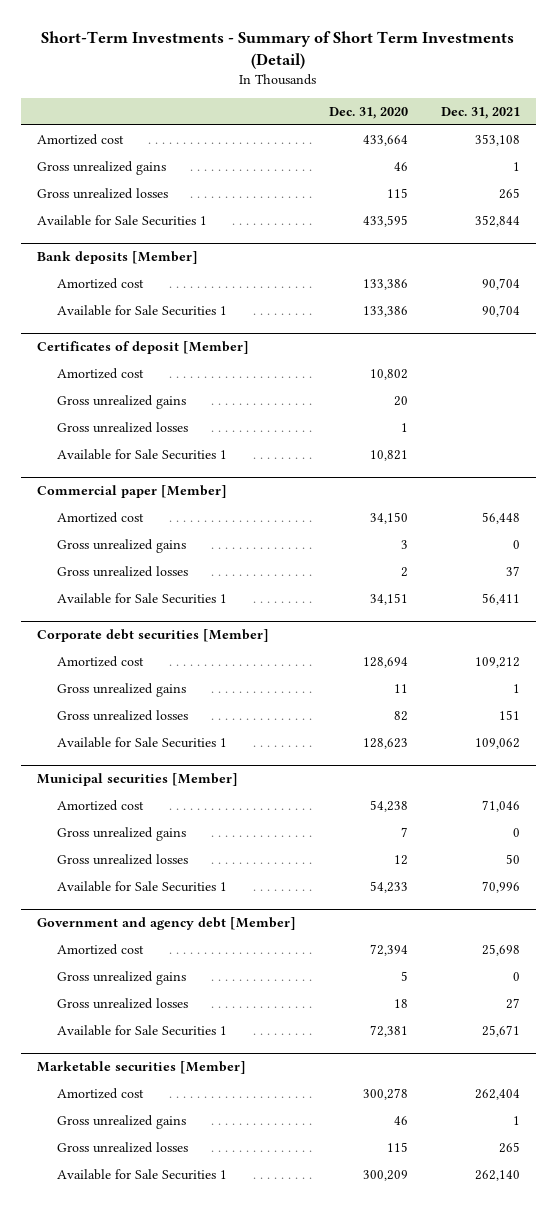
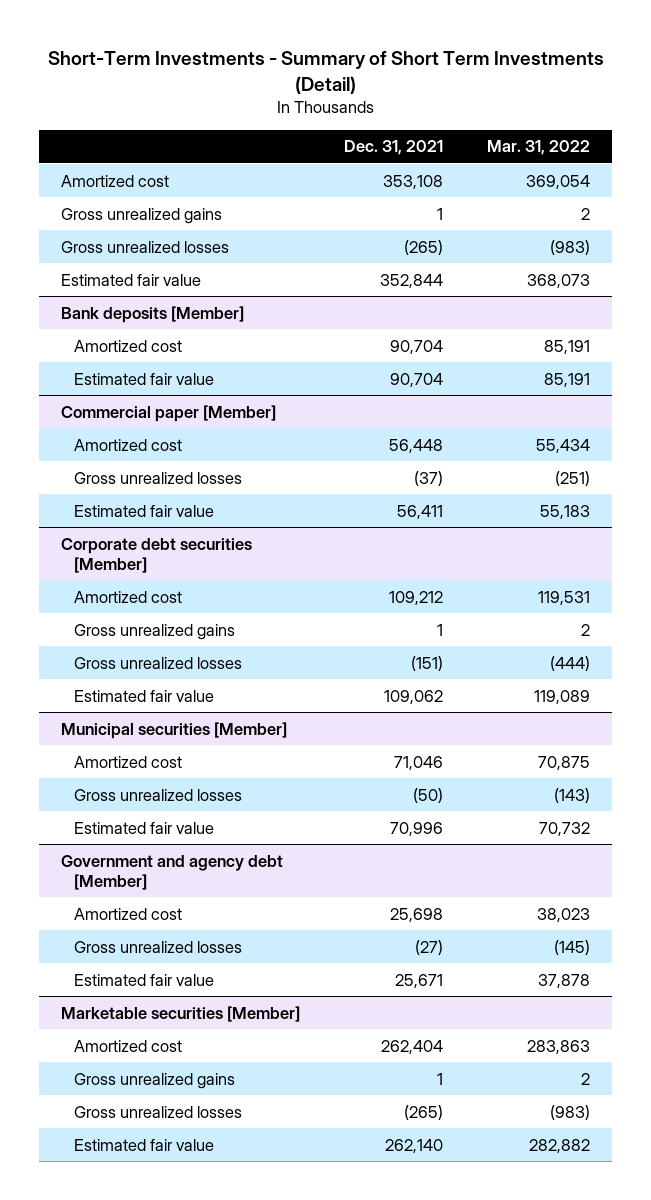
- | Dec. 31, 2020 | Dec. 31, 2021
+ | Dec. 31, 2021 | Mar. 31, 2022
- Gross unrealized losses | 115 | 265
- Available for Sale Securities 1 | 433,595 | 352,844
+ Gross unrealized losses | (265) | (983)
+ Estimated fair value | 352,844 | 368,073
@ Bank deposits [Member]
- Available for Sale Securities 1 | 133,386 | 90,704
- Certificates of deposit [Member]
- Amortized cost | 10,802 |
- Gross unrealized gains | 20 |
- Gross unrealized losses | 1 |
- Available for Sale Securities 1 | 10,821 |
@ Bank deposits [Member]
+ Estimated fair value | 90,704 | 85,191
@ Commercial paper [Member]
- Gross unrealized gains | 3 | 0
- Gross unrealized losses | 2 | 37
- Available for Sale Securities 1 | 34,151 | 56,411
+ Gross unrealized losses | (37) | (251)
+ Estimated fair value | 56,411 | 55,183
@ Corporate debt securities [Member]
- Gross unrealized losses | 82 | 151
- Available for Sale Securities 1 | 128,623 | 109,062
+ Gross unrealized losses | (151) | (444)
+ Estimated fair value | 109,062 | 119,089
@ Municipal securities [Member]
- Gross unrealized gains | 7 | 0
- Gross unrealized losses | 12 | 50
- Available for Sale Securities 1 | 54,233 | 70,996
+ Gross unrealized losses | (50) | (143)
+ Estimated fair value | 70,996 | 70,732
@ Government and agency debt [Member]
- Gross unrealized gains | 5 | 0
- Gross unrealized losses | 18 | 27
- Available for Sale Securities 1 | 72,381 | 25,671
+ Gross unrealized losses | (27) | (145)
+ Estimated fair value | 25,671 | 37,878
@ Marketable securities [Member]
- Gross unrealized losses | 115 | 265
- Available for Sale Securities 1 | 300,209 | 262,140
+ Gross unrealized losses | (265) | (983)
+ Estimated fair value | 262,140 | 282,882

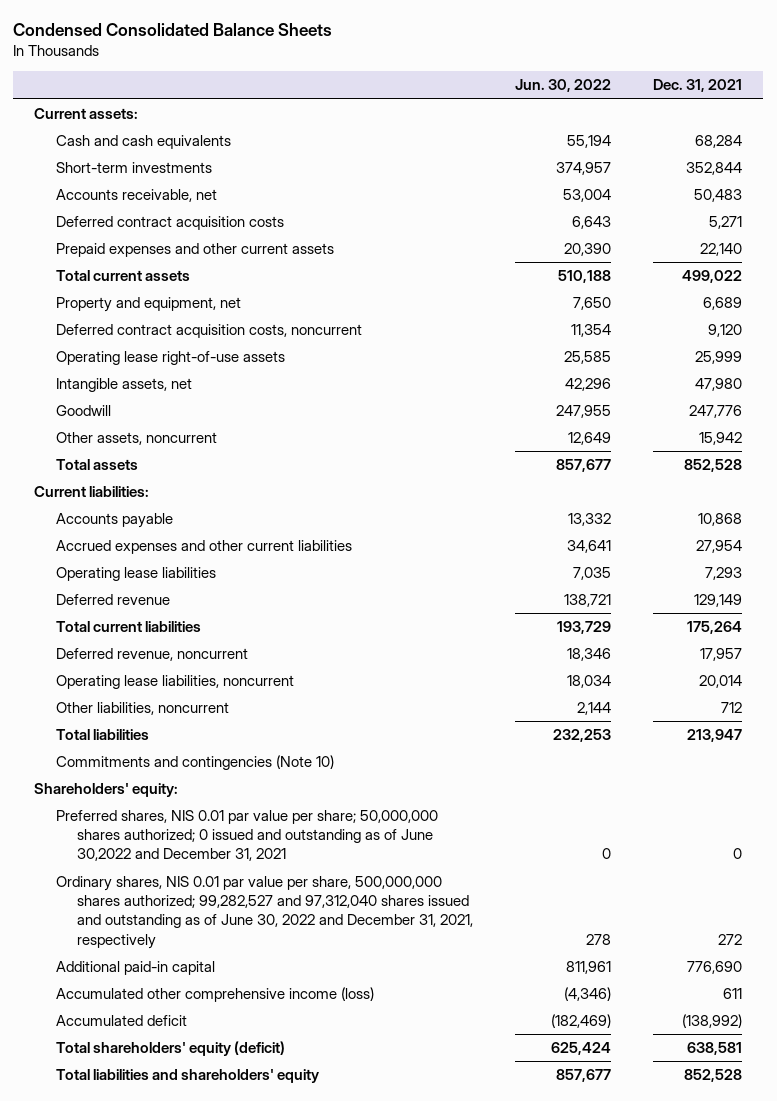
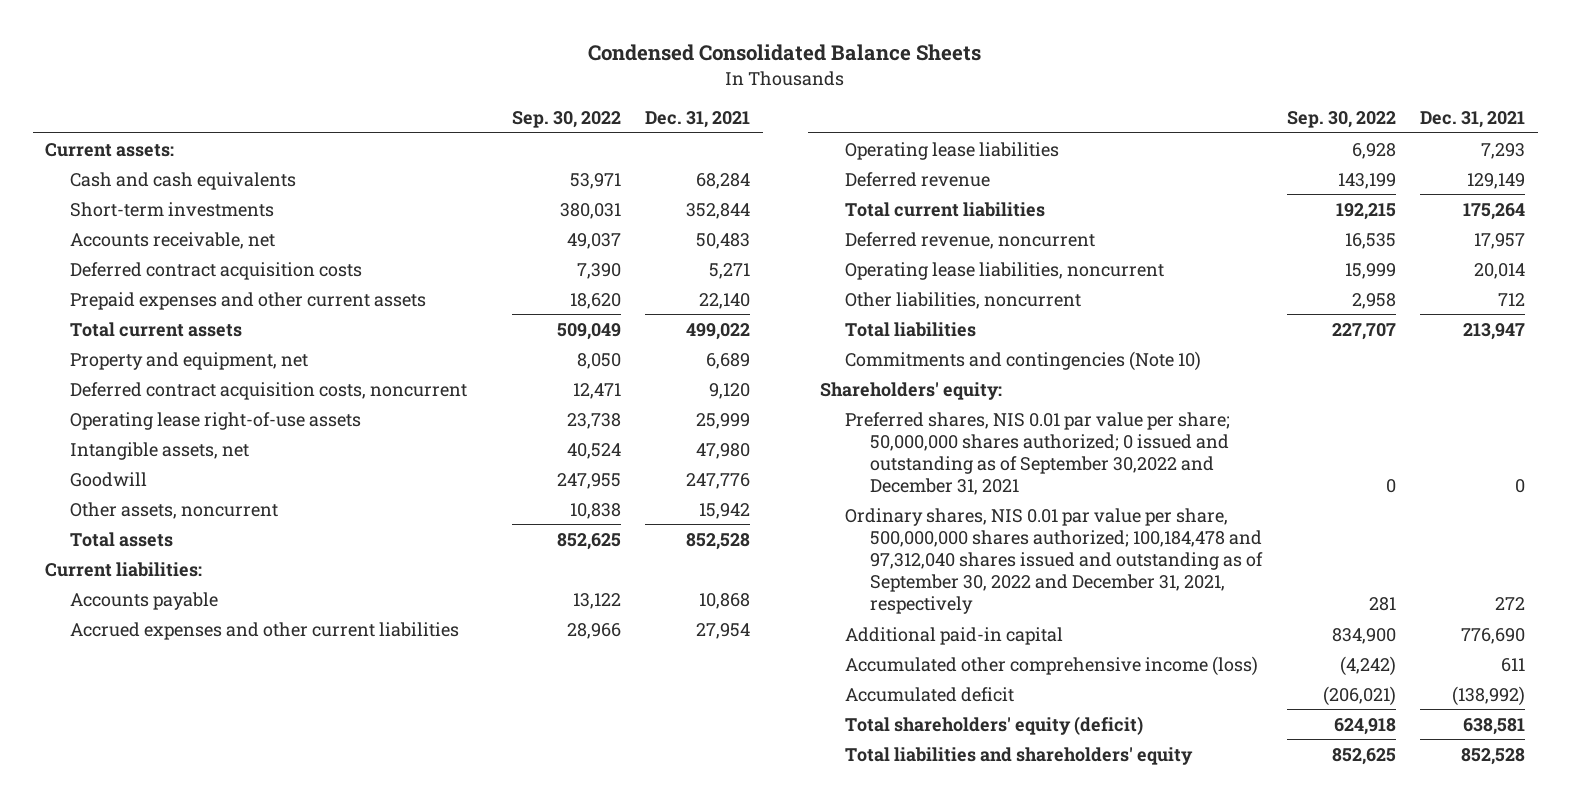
- | Jun. 30, 2022 | Dec. 31, 2021
+ | Sep. 30, 2022 | Dec. 31, 2021
- Preferred shares, NIS 0.01 par value per share; 50,000,000 shares authorized; 0 issued and outstanding as of June 30,2022 and December 31, 2021 | 0 | 0
- Ordinary shares, NIS 0.01 par value per share, 500,000,000 shares authorized; 99,282,527 and 97,312,040 shares issued and outstanding as of June 30, 2022 and December 31, 2021, respectively | 278 | 272
+ Preferred shares, NIS 0.01 par value per share; 50,000,000 shares authorized; 0 issued and outstanding as of September 30,2022 and December 31, 2021 | 0 | 0
+ Ordinary shares, NIS 0.01 par value per share, 500,000,000 shares authorized; 100,184,478 and 97,312,040 shares issued and outstanding as of September 30, 2022 and December 31, 2021, respectively | 281 | 272

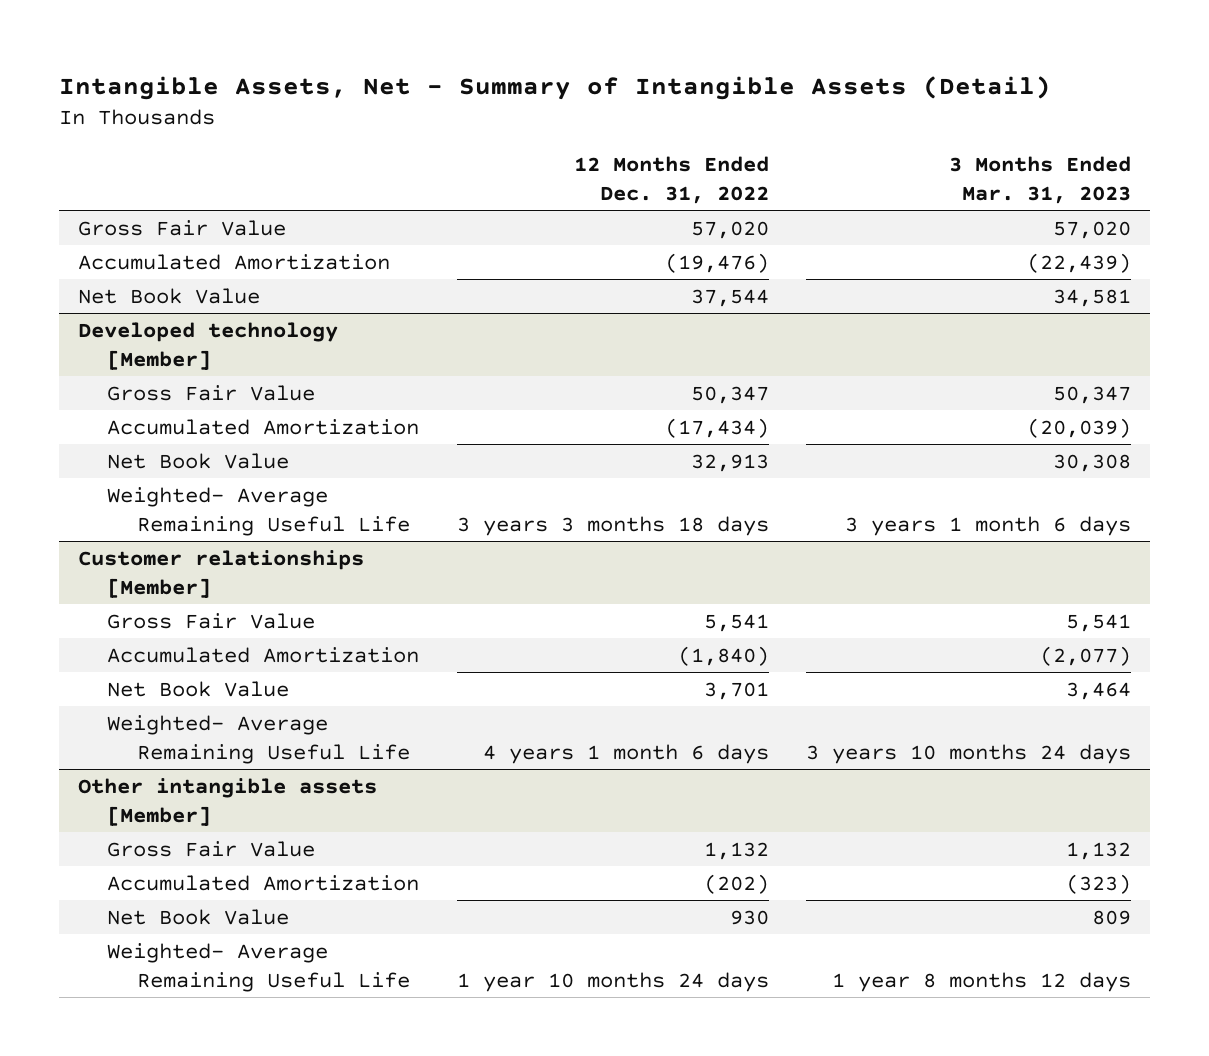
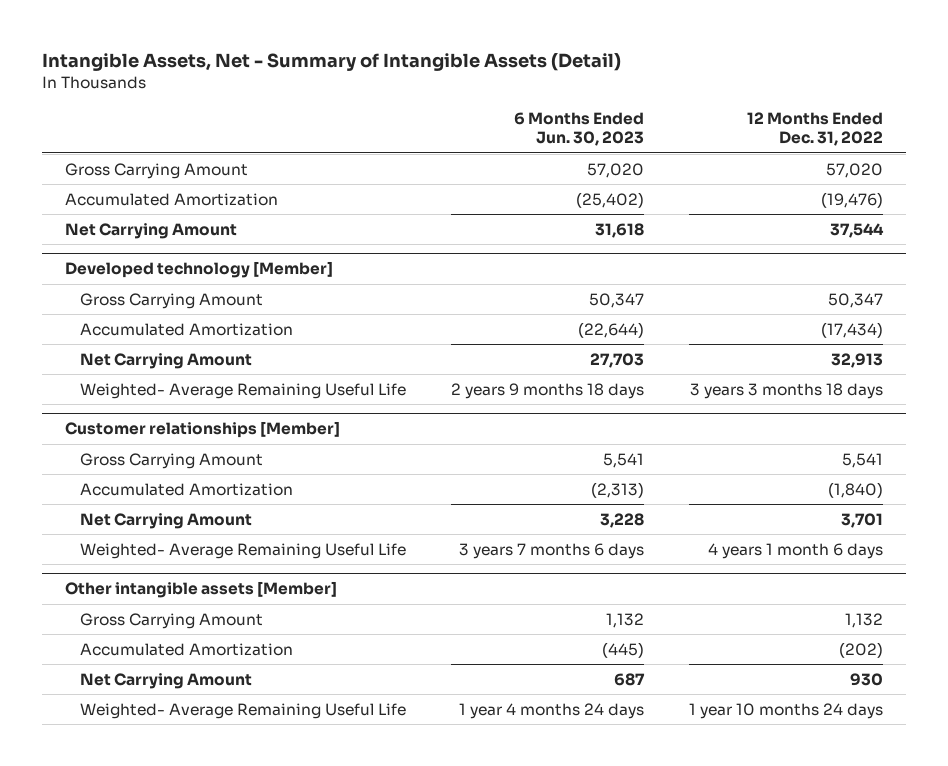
- | 12 Months Ended Dec. 31, 2022 | 3 Months Ended Mar. 31, 2023
+ | 6 Months Ended Jun. 30, 2023 | 12 Months Ended Dec. 31, 2022
- Gross Fair Value | 57,020 | 57,020
+ Gross Carrying Amount | 57,020 | 57,020
- Net Book Value | 37,544 | 34,581
+ Net Carrying Amount | 31,618 | 37,544
@ Developed technology [Member]
- Gross Fair Value | 50,347 | 50,347
+ Gross Carrying Amount | 50,347 | 50,347
- Net Book Value | 32,913 | 30,308
+ Net Carrying Amount | 27,703 | 32,913
@ Customer relationships [Member]
- Gross Fair Value | 5,541 | 5,541
+ Gross Carrying Amount | 5,541 | 5,541
- Net Book Value | 3,701 | 3,464
+ Net Carrying Amount | 3,228 | 3,701
@ Other intangible assets [Member]
- Gross Fair Value | 1,132 | 1,132
+ Gross Carrying Amount | 1,132 | 1,132
- Net Book Value | 930 | 809
+ Net Carrying Amount | 687 | 930

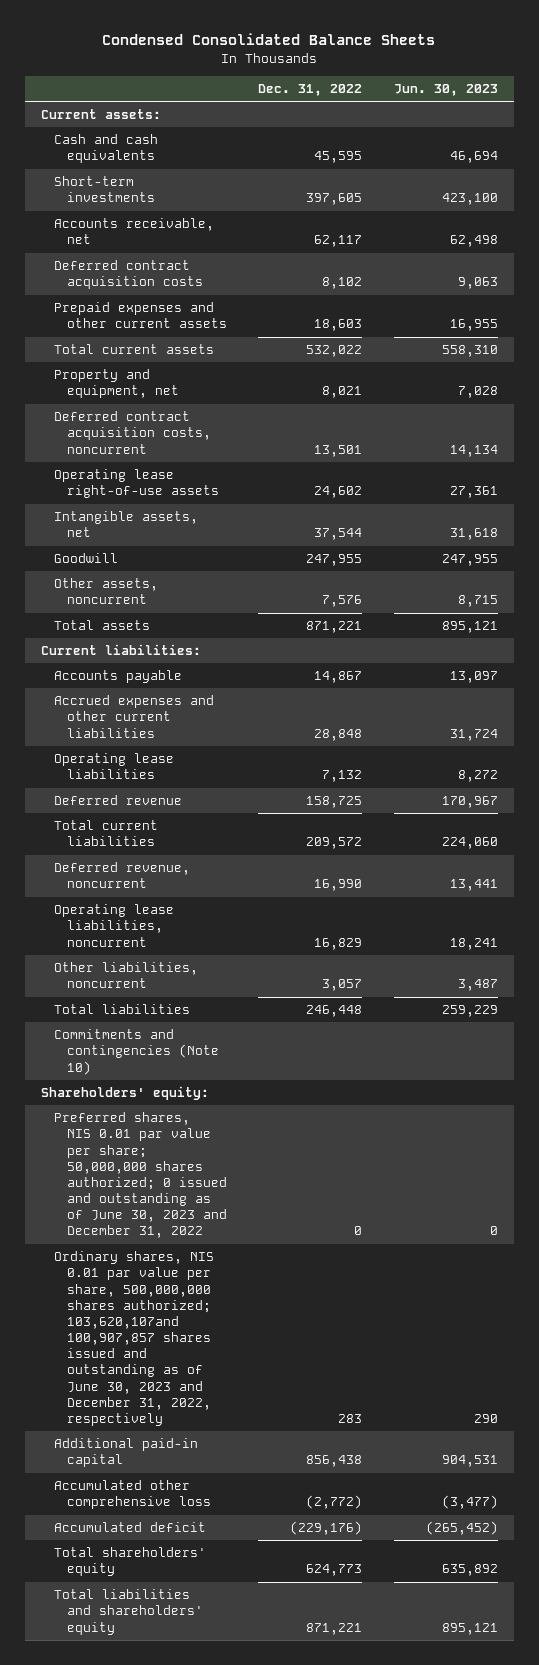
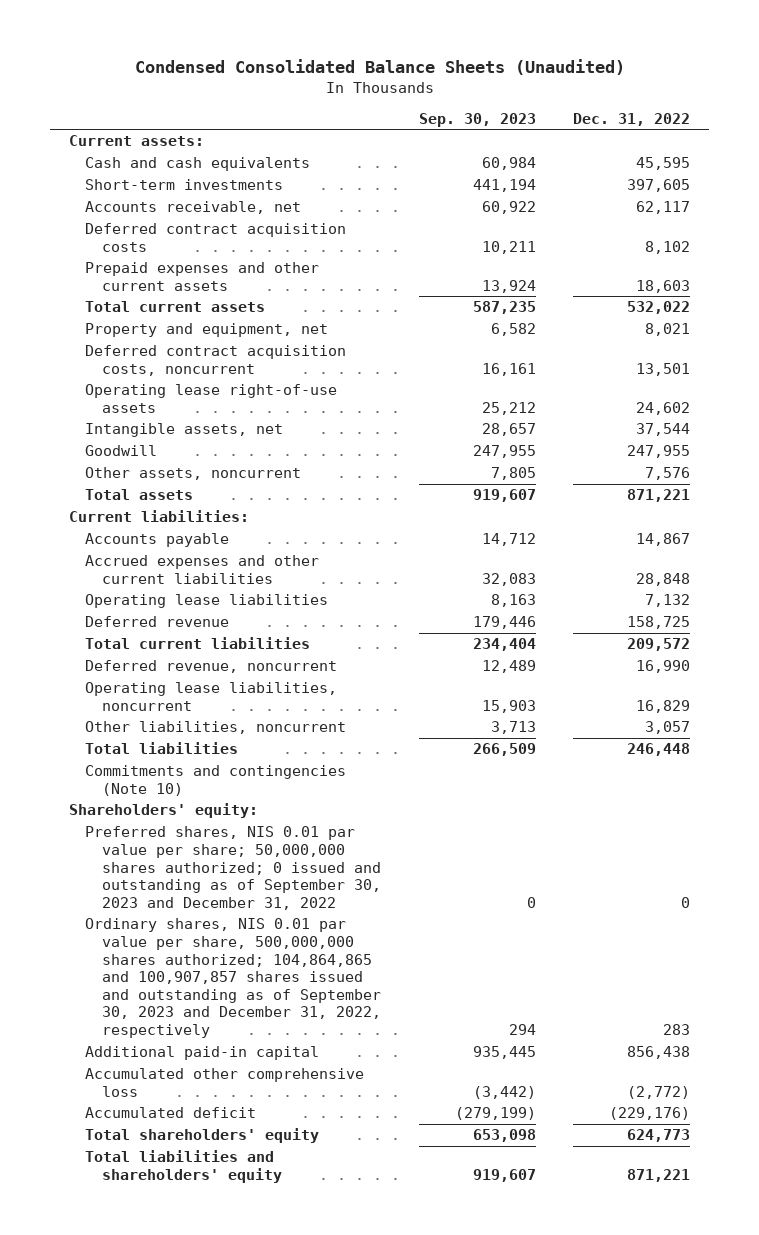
- Condensed Consolidated Balance Sheets
+ Condensed Consolidated Balance Sheets (Unaudited)
- | Dec. 31, 2022 | Jun. 30, 2023
+ | Sep. 30, 2023 | Dec. 31, 2022
- Preferred shares, NIS 0.01 par value per share; 50,000,000 shares authorized; 0 issued and outstanding as of June 30, 2023 and December 31, 2022 | 0 | 0
- Ordinary shares, NIS 0.01 par value per share, 500,000,000 shares authorized; 103,620,107and 100,907,857 shares issued and outstanding as of June 30, 2023 and December 31, 2022, respectively | 283 | 290
+ Preferred shares, NIS 0.01 par value per share; 50,000,000 shares authorized; 0 issued and outstanding as of September 30, 2023 and December 31, 2022 | 0 | 0
+ Ordinary shares, NIS 0.01 par value per share, 500,000,000 shares authorized; 104,864,865 and 100,907,857 shares issued and outstanding as of September 30, 2023 and December 31, 2022, respectively | 294 | 283

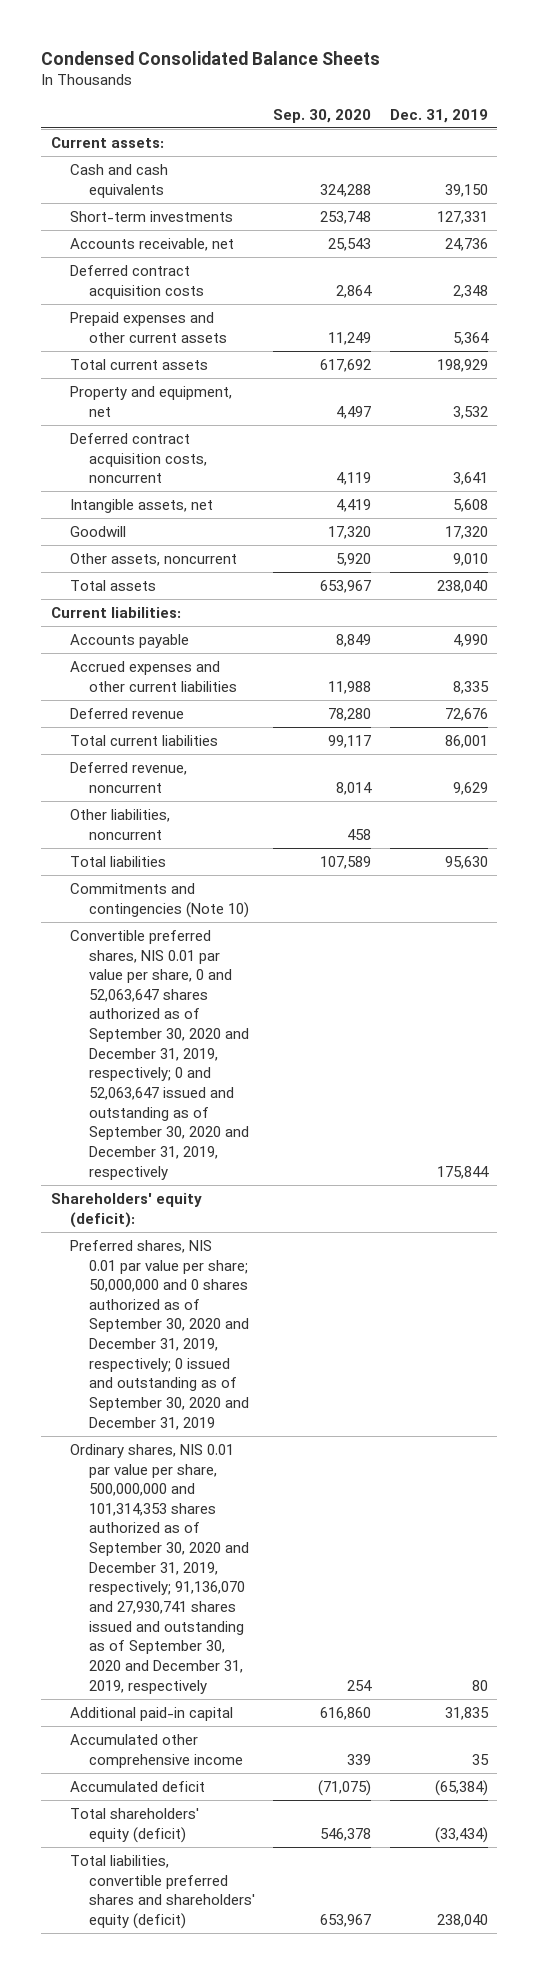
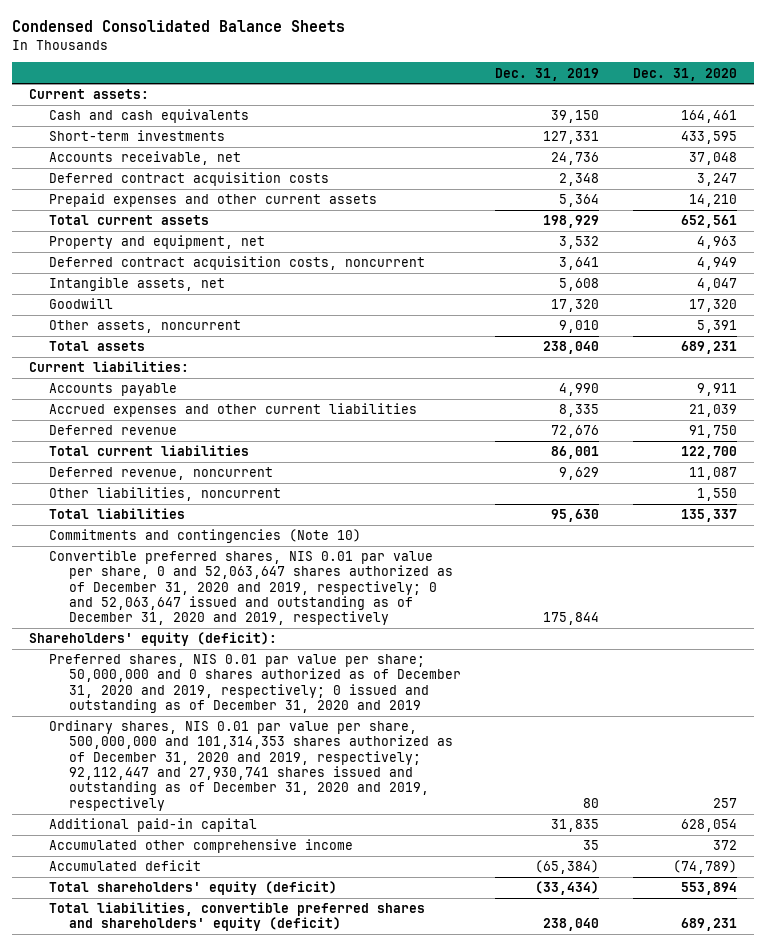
- | Sep. 30, 2020 | Dec. 31, 2019
+ | Dec. 31, 2019 | Dec. 31, 2020
- Convertible preferred shares, NIS 0.01 par value per share, 0 and 52,063,647 shares authorized as of September 30, 2020 and December 31, 2019, respectively; 0 and 52,063,647 issued and outstanding as of September 30, 2020 and December 31, 2019, respectively | | 175,844
+ Convertible preferred shares, NIS 0.01 par value per share, 0 and 52,063,647 shares authorized as of December 31, 2020 and 2019, respectively; 0 and 52,063,647 issued and outstanding as of December 31, 2020 and 2019, respectively | 175,844 |
- Preferred shares, NIS 0.01 par value per share; 50,000,000 and 0 shares authorized as of September 30, 2020 and December 31, 2019, respectively; 0 issued and outstanding as of September 30, 2020 and December 31, 2019
- Ordinary shares, NIS 0.01 par value per share, 500,000,000 and 101,314,353 shares authorized as of September 30, 2020 and December 31, 2019, respectively; 91,136,070 and 27,930,741 shares issued and outstanding as of September 30, 2020 and December 31, 2019, respectively | 254 | 80
+ Preferred shares, NIS 0.01 par value per share; 50,000,000 and 0 shares authorized as of December 31, 2020 and 2019, respectively; 0 issued and outstanding as of December 31, 2020 and 2019
+ Ordinary shares, NIS 0.01 par value per share, 500,000,000 and 101,314,353 shares authorized as of December 31, 2020 and 2019, respectively; 92,112,447 and 27,930,741 shares issued and outstanding as of December 31, 2020 and 2019, respectively | 80 | 257

